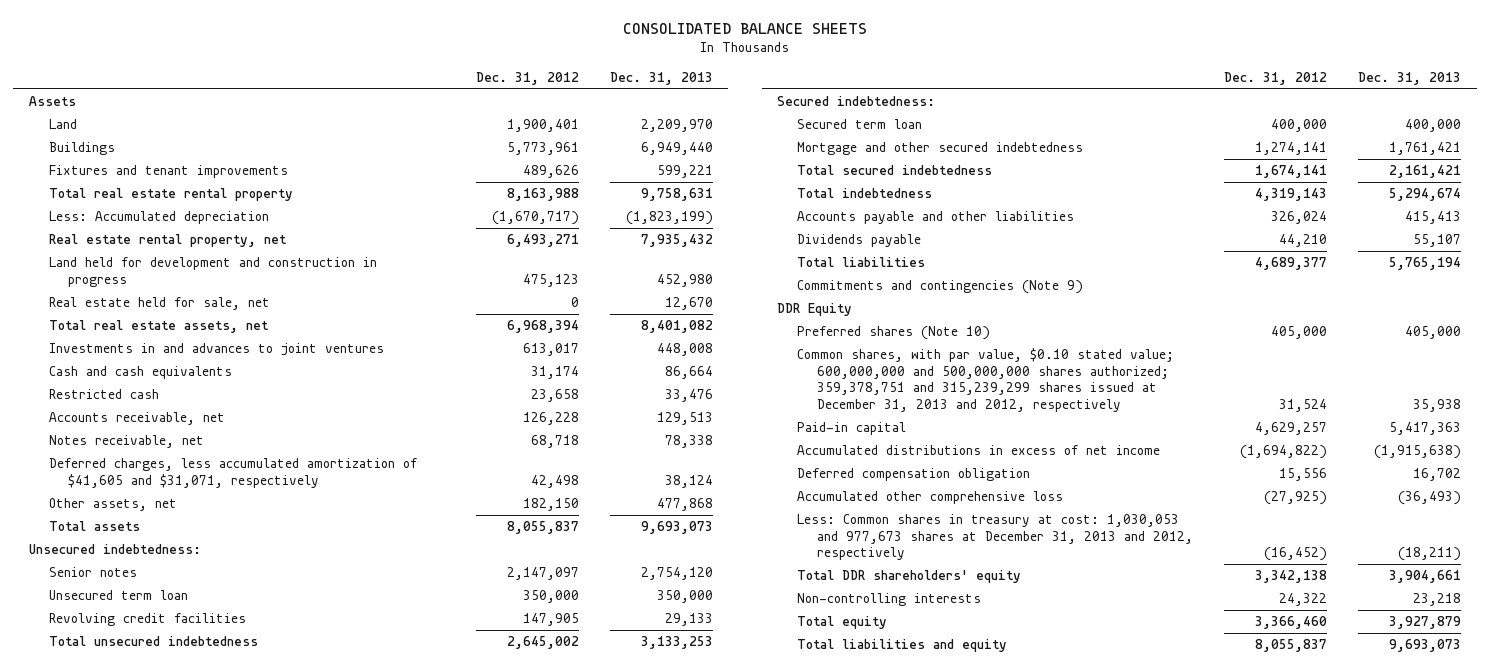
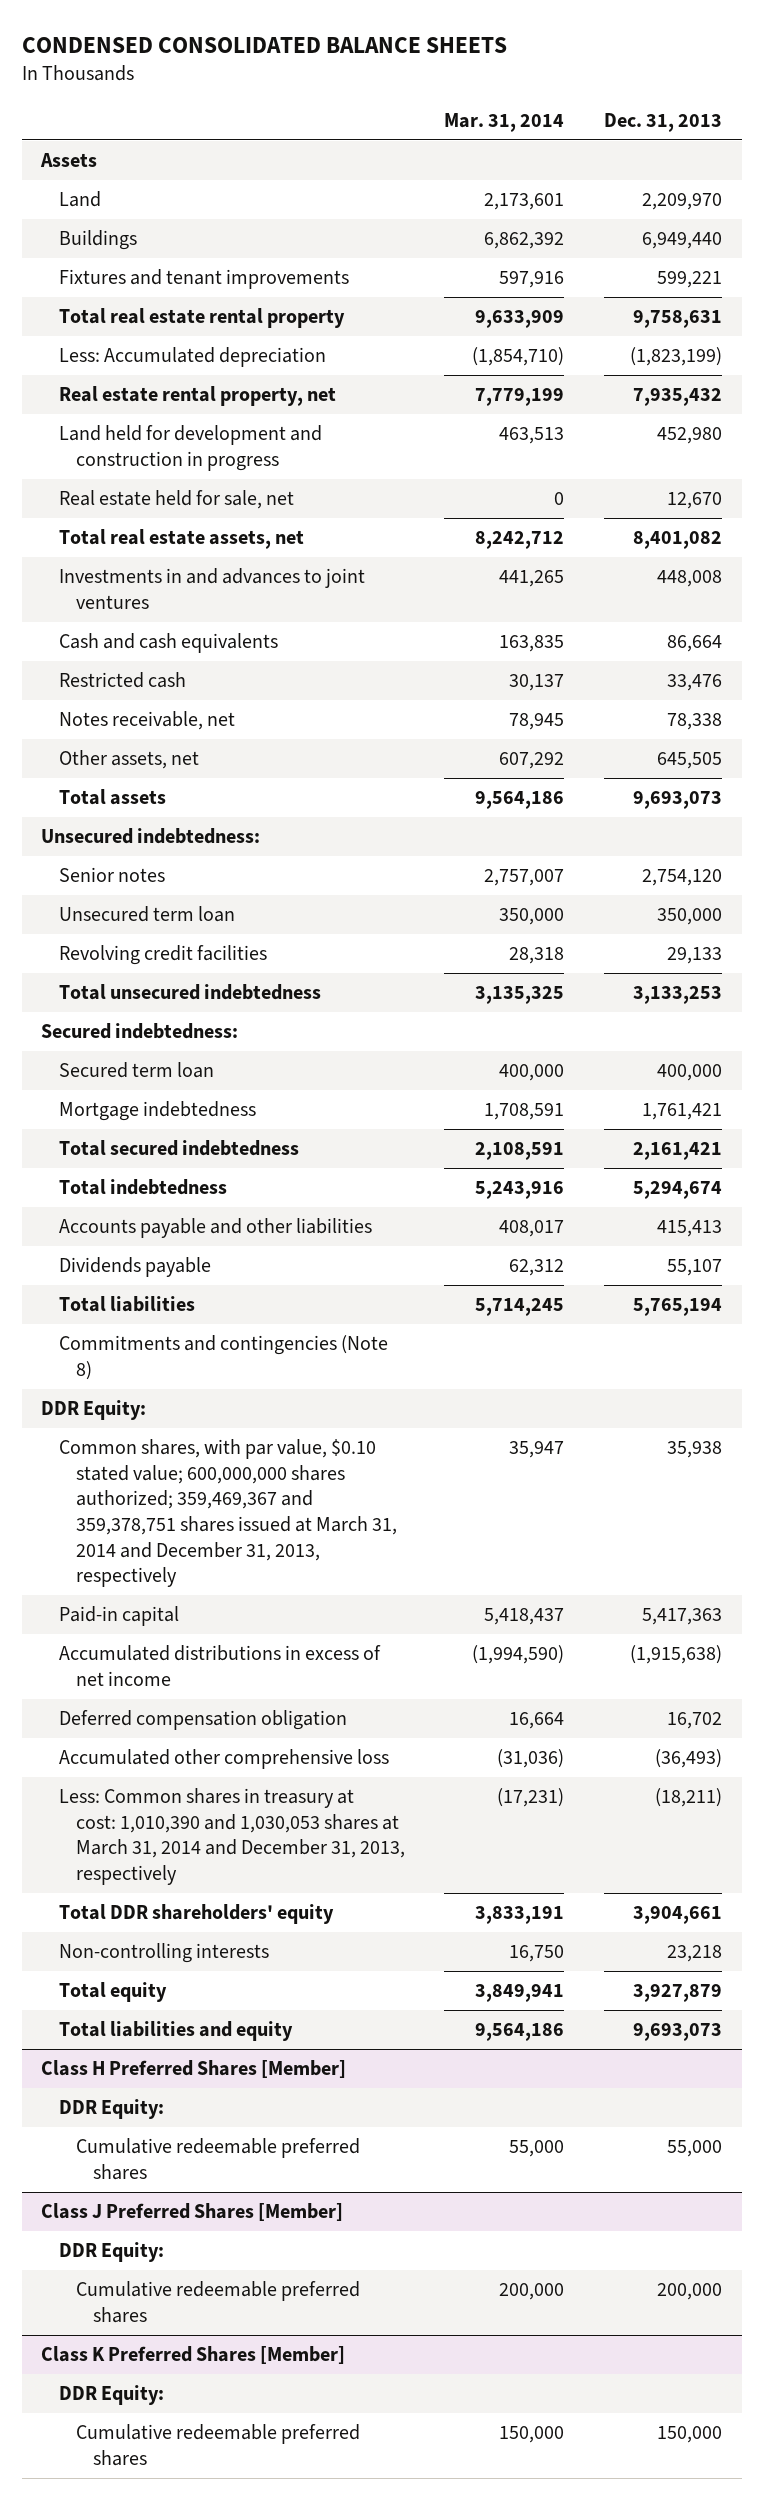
- CONSOLIDATED BALANCE SHEETS
+ CONDENSED CONSOLIDATED BALANCE SHEETS
- | Dec. 31, 2012 | Dec. 31, 2013
+ | Mar. 31, 2014 | Dec. 31, 2013
- Accounts receivable, net | 126,228 | 129,513
- Deferred charges, less accumulated amortization of $41,605 and $31,071, respectively | 42,498 | 38,124
- Other assets, net | 182,150 | 477,868
+ Other assets, net | 607,292 | 645,505
- Mortgage and other secured indebtedness | 1,274,141 | 1,761,421
+ Mortgage indebtedness | 1,708,591 | 1,761,421
- Commitments and contingencies (Note 9)
- DDR Equity
- Preferred shares (Note 10) | 405,000 | 405,000
- Common shares, with par value, $0.10 stated value; 600,000,000 and 500,000,000 shares authorized; 359,378,751 and 315,239,299 shares issued at December 31, 2013 and 2012, respectively | 31,524 | 35,938
+ Commitments and contingencies (Note 8)
+ DDR Equity:
+ Common shares, with par value, $0.10 stated value; 600,000,000 shares authorized; 359,469,367 and 359,378,751 shares issued at March 31, 2014 and December 31, 2013, respectively | 35,947 | 35,938
- Less: Common shares in treasury at cost: 1,030,053 and 977,673 shares at December 31, 2013 and 2012, respectively | (16,452) | (18,211)
+ Less: Common shares in treasury at cost: 1,010,390 and 1,030,053 shares at March 31, 2014 and December 31, 2013, respectively | (17,231) | (18,211)
+ Class H Preferred Shares [Member]
+ DDR Equity:
+ Cumulative redeemable preferred shares | 55,000 | 55,000
+ Class J Preferred Shares [Member]
+ DDR Equity:
+ Cumulative redeemable preferred shares | 200,000 | 200,000
+ Class K Preferred Shares [Member]
+ DDR Equity:
+ Cumulative redeemable preferred shares | 150,000 | 150,000

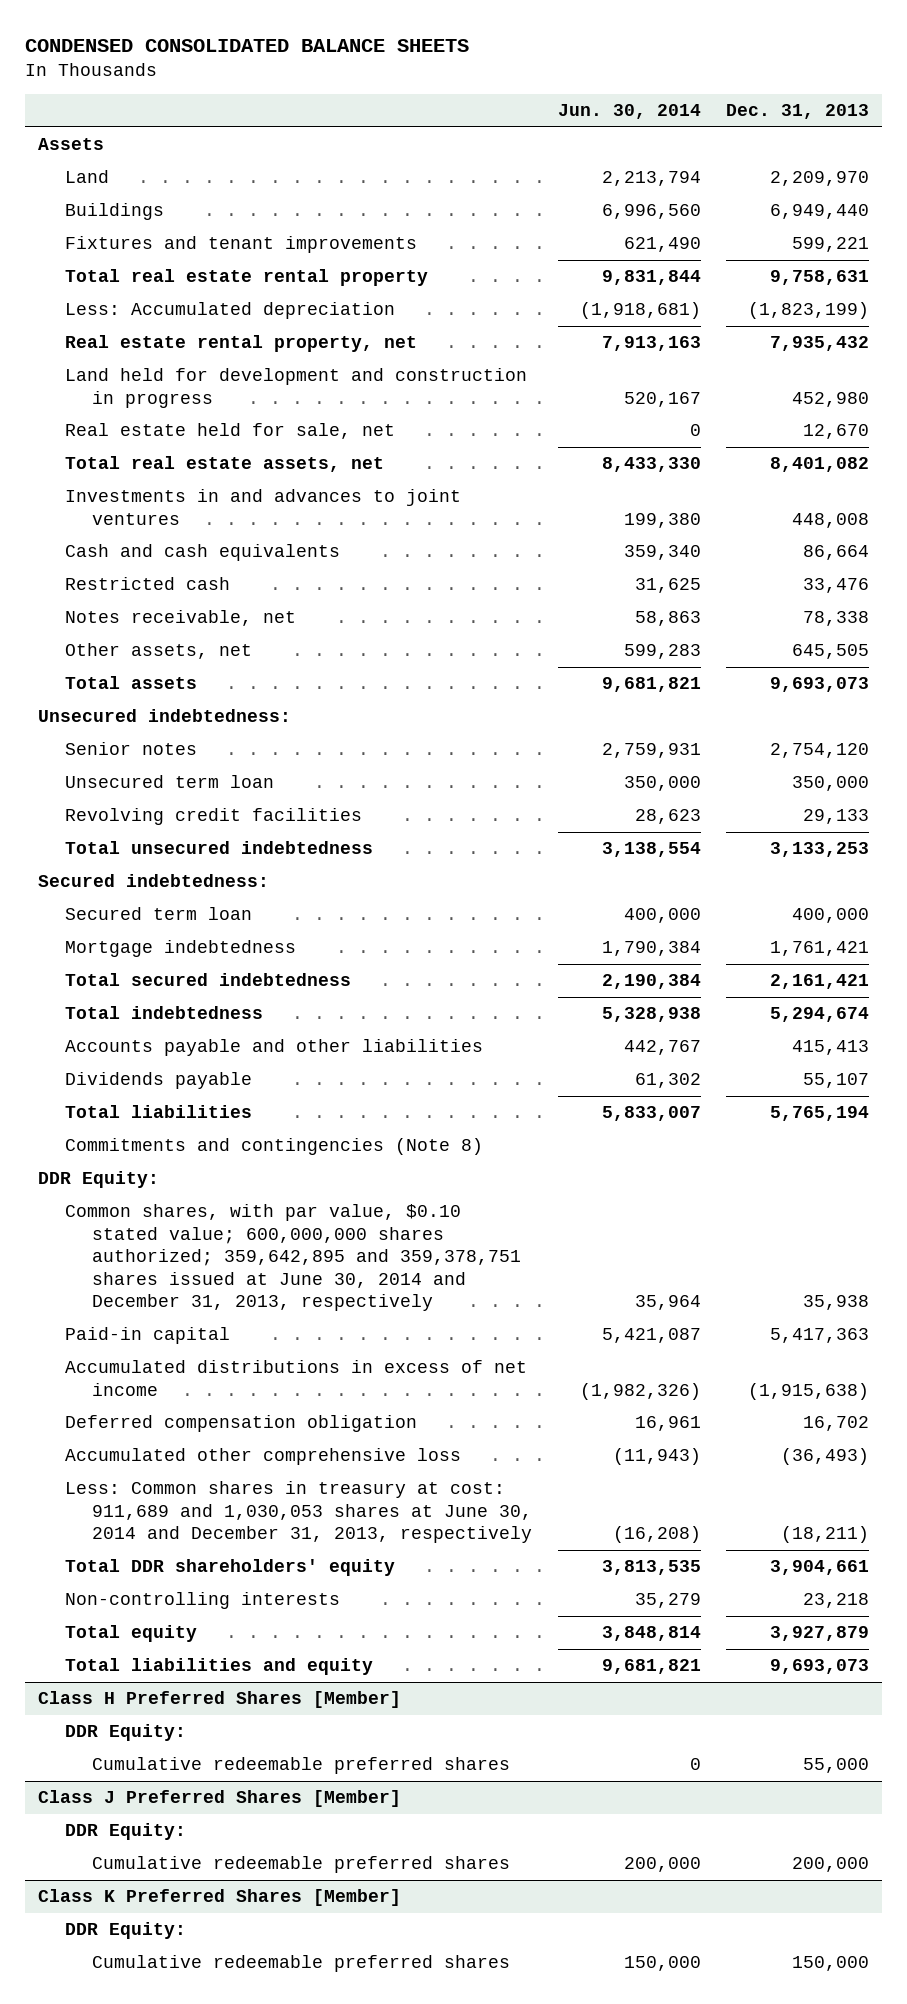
- | Mar. 31, 2014 | Dec. 31, 2013
+ | Jun. 30, 2014 | Dec. 31, 2013
- Common shares, with par value, $0.10 stated value; 600,000,000 shares authorized; 359,469,367 and 359,378,751 shares issued at March 31, 2014 and December 31, 2013, respectively | 35,947 | 35,938
+ Common shares, with par value, $0.10 stated value; 600,000,000 shares authorized; 359,642,895 and 359,378,751 shares issued at June 30, 2014 and December 31, 2013, respectively | 35,964 | 35,938
- Less: Common shares in treasury at cost: 1,010,390 and 1,030,053 shares at March 31, 2014 and December 31, 2013, respectively | (17,231) | (18,211)
+ Less: Common shares in treasury at cost: 911,689 and 1,030,053 shares at June 30, 2014 and December 31, 2013, respectively | (16,208) | (18,211)

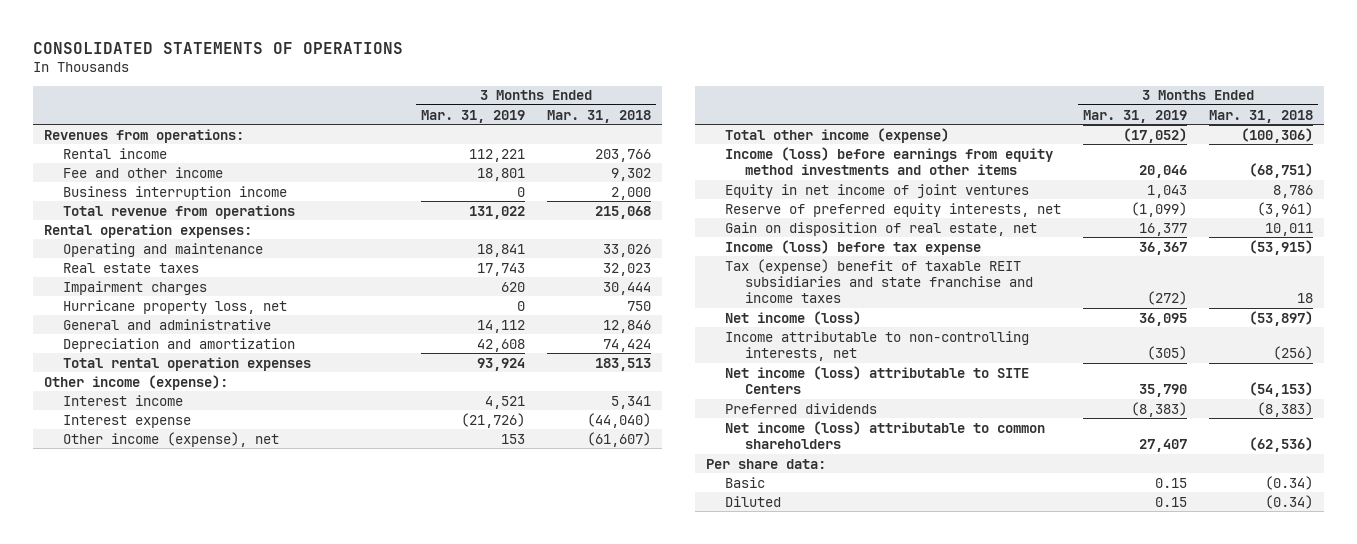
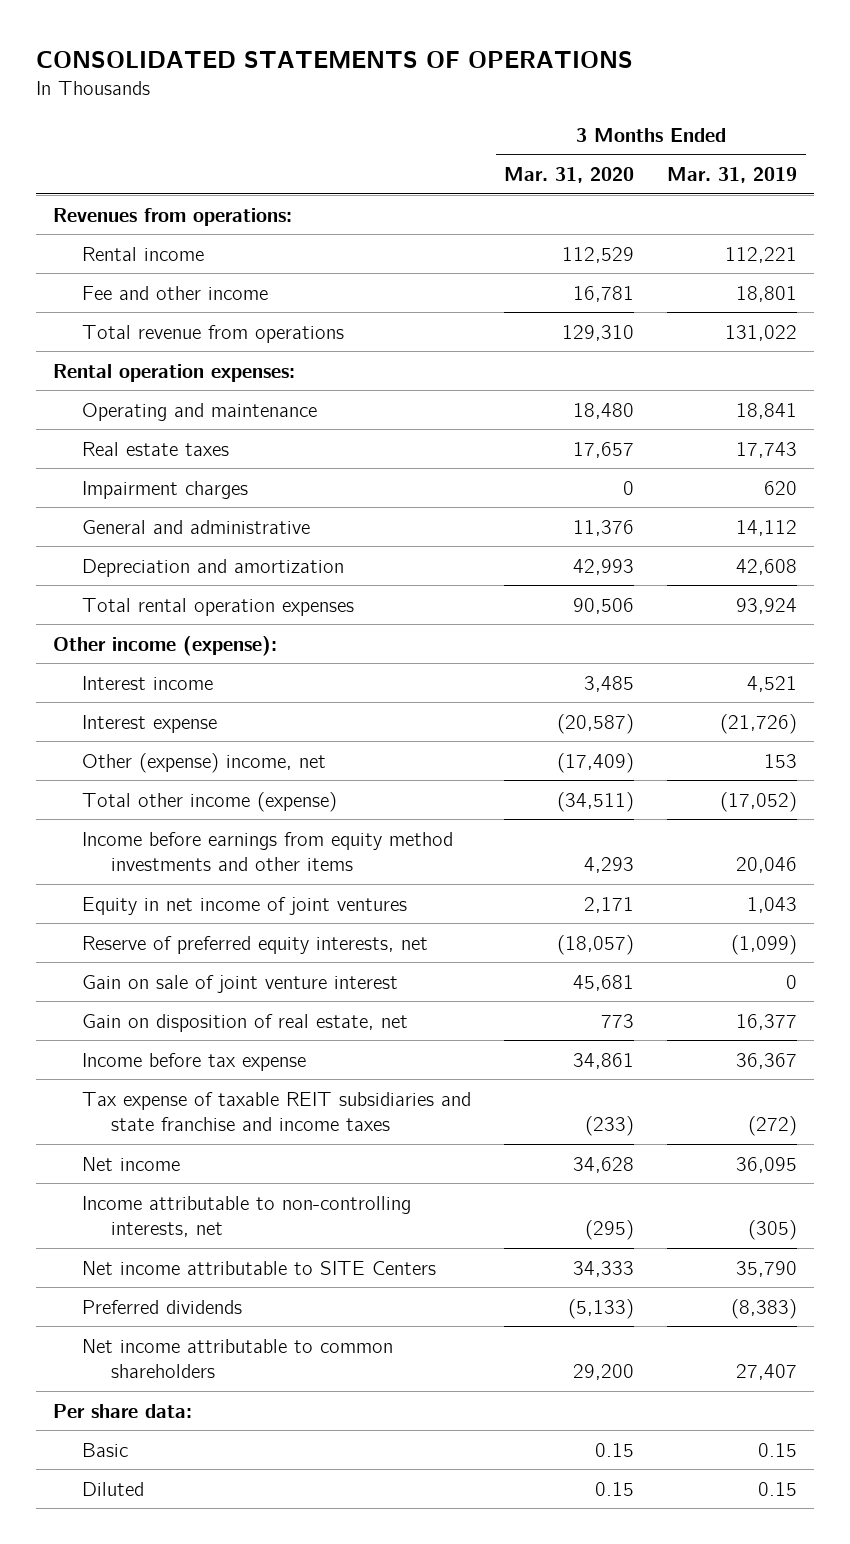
- | 3 Months Ended Mar. 31, 2019 | 3 Months Ended Mar. 31, 2018
+ | 3 Months Ended Mar. 31, 2020 | 3 Months Ended Mar. 31, 2019
- Business interruption income | 0 | 2,000
- Hurricane property loss, net | 0 | 750
- Other income (expense), net | 153 | (61,607)
+ Other (expense) income, net | (17,409) | 153
- Income (loss) before earnings from equity method investments and other items | 20,046 | (68,751)
+ Income before earnings from equity method investments and other items | 4,293 | 20,046
+ Gain on sale of joint venture interest | 45,681 | 0
- Income (loss) before tax expense | 36,367 | (53,915)
- Tax (expense) benefit of taxable REIT subsidiaries and state franchise and income taxes | (272) | 18
- Net income (loss) | 36,095 | (53,897)
+ Income before tax expense | 34,861 | 36,367
+ Tax expense of taxable REIT subsidiaries and state franchise and income taxes | (233) | (272)
+ Net income | 34,628 | 36,095
- Net income (loss) attributable to SITE Centers | 35,790 | (54,153)
+ Net income attributable to SITE Centers | 34,333 | 35,790
- Net income (loss) attributable to common shareholders | 27,407 | (62,536)
+ Net income attributable to common shareholders | 29,200 | 27,407

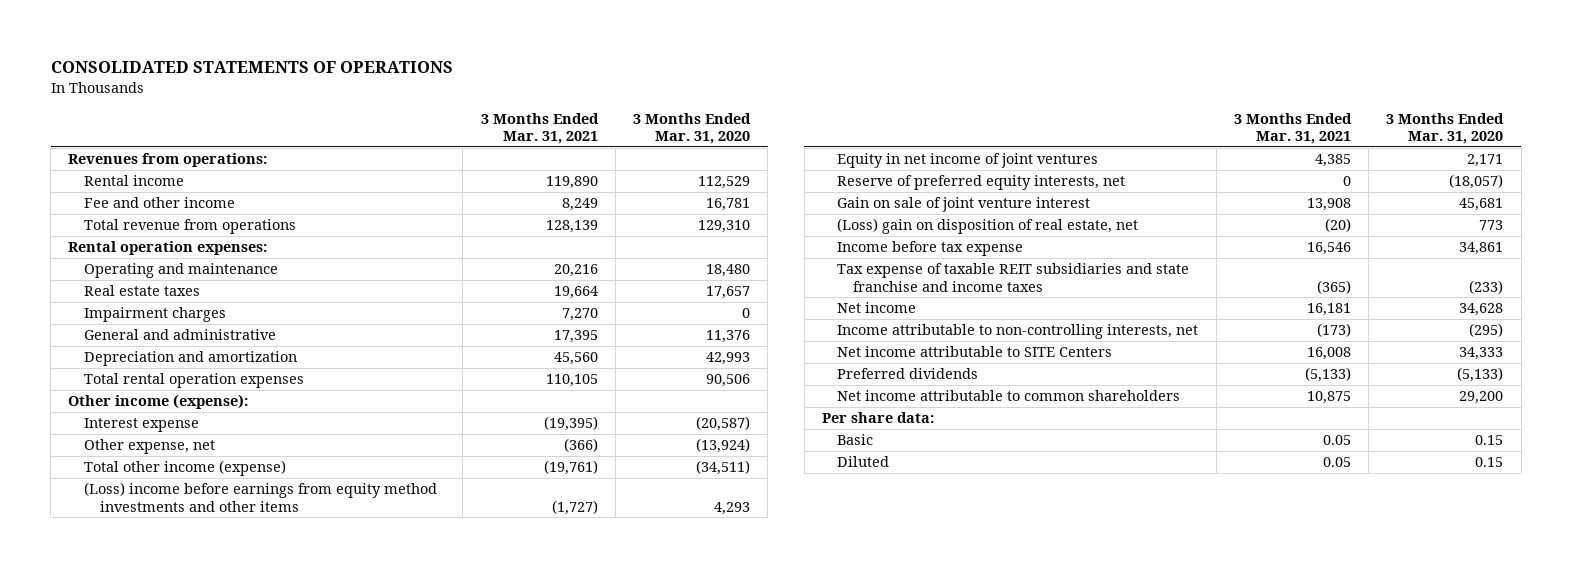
- | 3 Months Ended Mar. 31, 2020 | 3 Months Ended Mar. 31, 2019
+ | 3 Months Ended Mar. 31, 2021 | 3 Months Ended Mar. 31, 2020
- Interest income | 3,485 | 4,521
- Other (expense) income, net | (17,409) | 153
+ Other expense, net | (366) | (13,924)
- Income before earnings from equity method investments and other items | 4,293 | 20,046
+ (Loss) income before earnings from equity method investments and other items | (1,727) | 4,293
- Gain on disposition of real estate, net | 773 | 16,377
+ (Loss) gain on disposition of real estate, net | (20) | 773

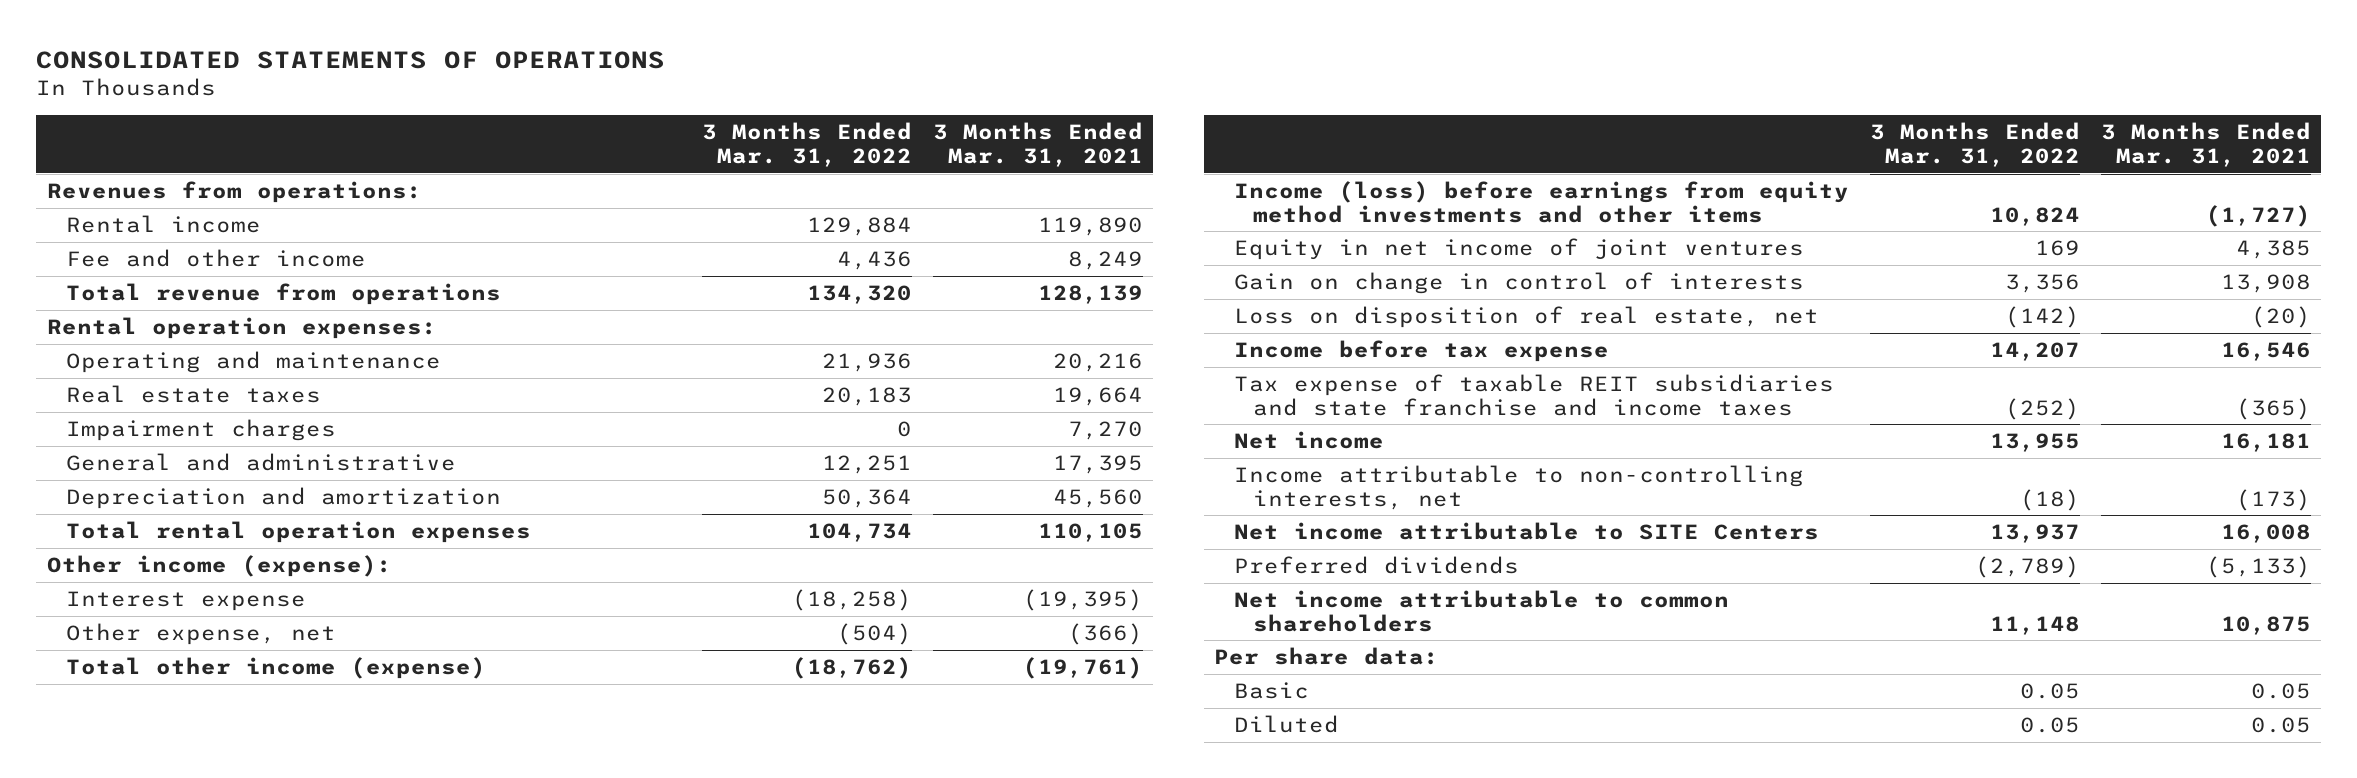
- | 3 Months Ended Mar. 31, 2021 | 3 Months Ended Mar. 31, 2020
+ | 3 Months Ended Mar. 31, 2022 | 3 Months Ended Mar. 31, 2021
- (Loss) income before earnings from equity method investments and other items | (1,727) | 4,293
+ Income (loss) before earnings from equity method investments and other items | 10,824 | (1,727)
- Reserve of preferred equity interests, net | 0 | (18,057)
- Gain on sale of joint venture interest | 13,908 | 45,681
- (Loss) gain on disposition of real estate, net | (20) | 773
+ Gain on change in control of interests | 3,356 | 13,908
+ Loss on disposition of real estate, net | (142) | (20)

